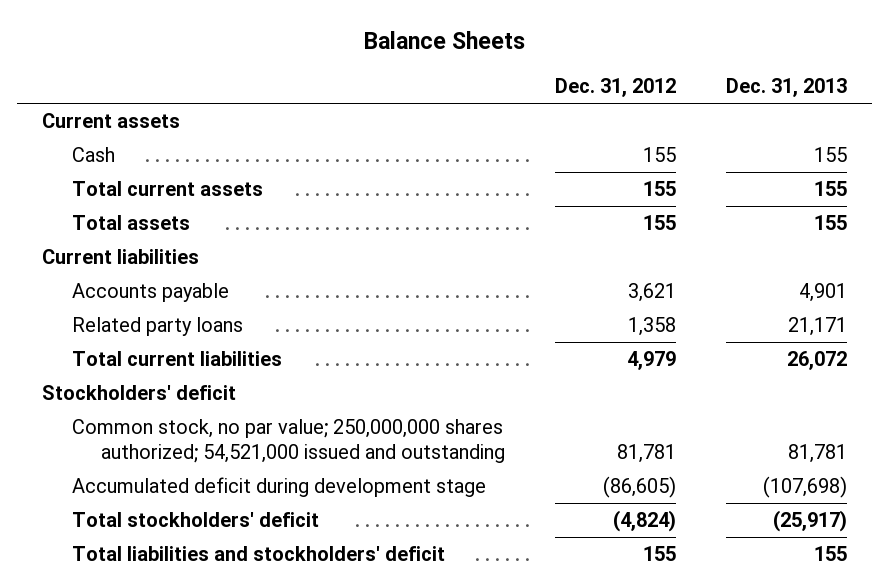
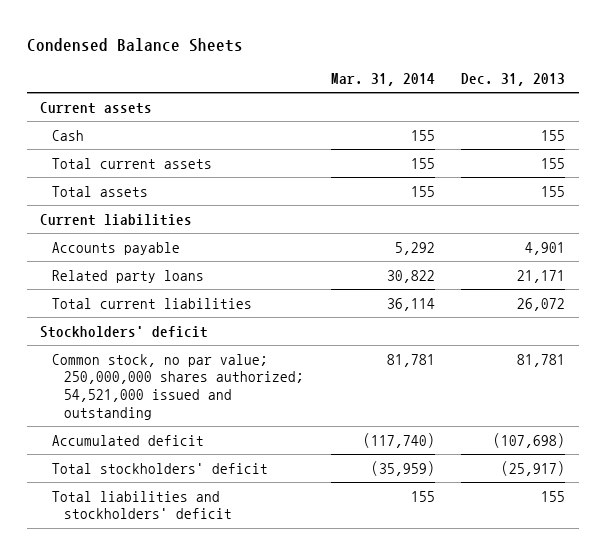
- Balance Sheets
+ Condensed Balance Sheets
- | Dec. 31, 2012 | Dec. 31, 2013
+ | Mar. 31, 2014 | Dec. 31, 2013
- Accumulated deficit during development stage | (86,605) | (107,698)
+ Accumulated deficit | (117,740) | (107,698)

